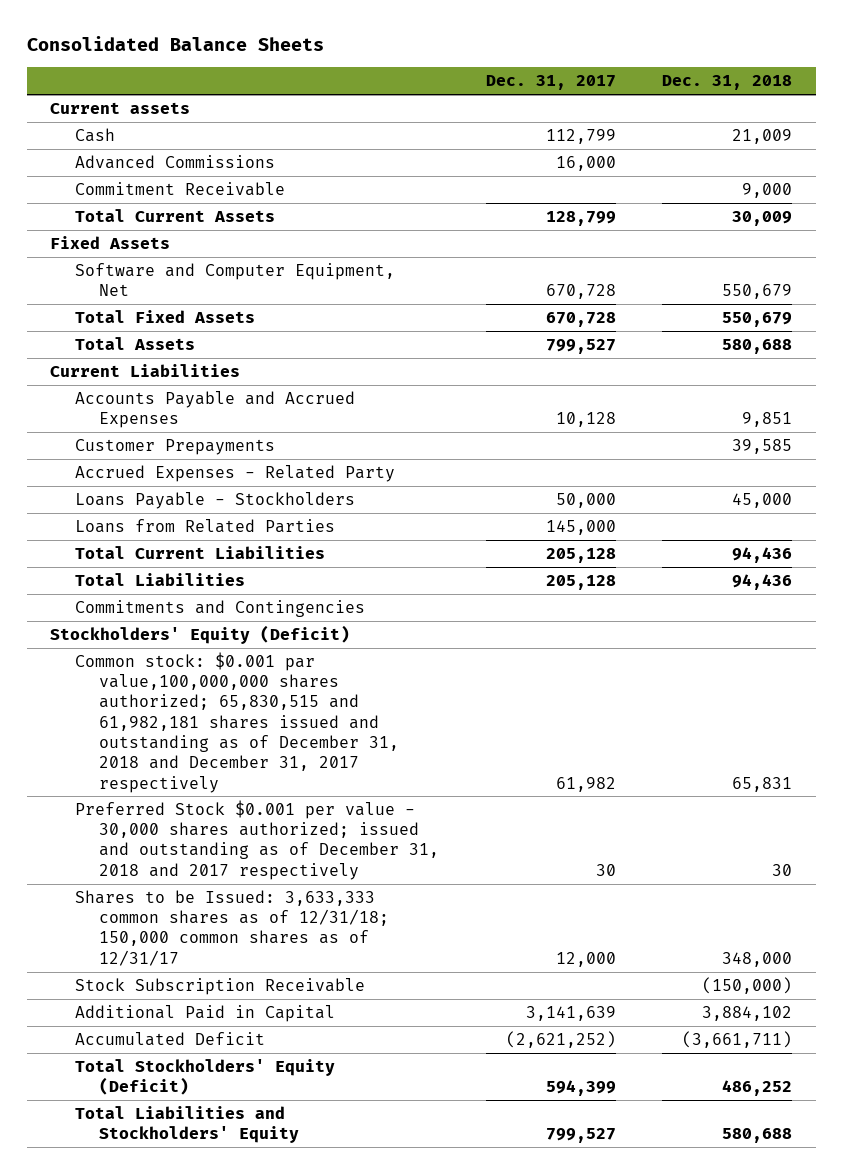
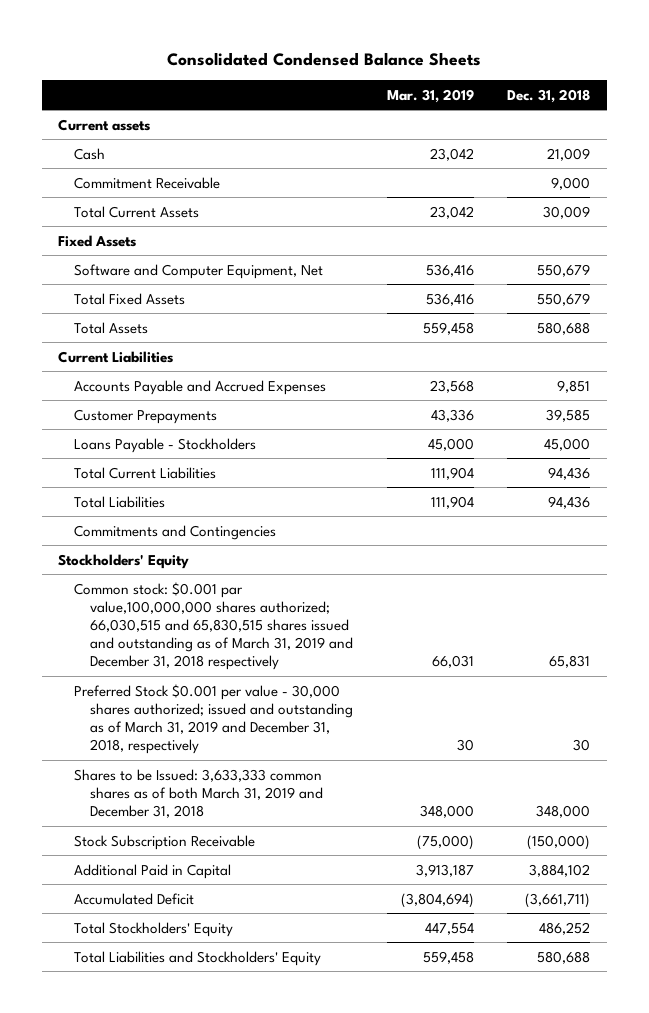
- Consolidated Balance Sheets
+ Consolidated Condensed Balance Sheets
- | Dec. 31, 2017 | Dec. 31, 2018
+ | Mar. 31, 2019 | Dec. 31, 2018
- Advanced Commissions | 16,000 |
- Accrued Expenses - Related Party
- Loans from Related Parties | 145,000 |
- Stockholders' Equity (Deficit)
- Common stock: $0.001 par value,100,000,000 shares authorized; 65,830,515 and 61,982,181 shares issued and outstanding as of December 31, 2018 and December 31, 2017 respectively | 61,982 | 65,831
- Preferred Stock $0.001 per value - 30,000 shares authorized; issued and outstanding as of December 31, 2018 and 2017 respectively | 30 | 30
- Shares to be Issued: 3,633,333 common shares as of 12/31/18; 150,000 common shares as of 12/31/17 | 12,000 | 348,000
+ Stockholders' Equity
+ Common stock: $0.001 par value,100,000,000 shares authorized; 66,030,515 and 65,830,515 shares issued and outstanding as of March 31, 2019 and December 31, 2018 respectively | 66,031 | 65,831
+ Preferred Stock $0.001 per value - 30,000 shares authorized; issued and outstanding as of March 31, 2019 and December 31, 2018, respectively | 30 | 30
+ Shares to be Issued: 3,633,333 common shares as of both March 31, 2019 and December 31, 2018 | 348,000 | 348,000
- Total Stockholders' Equity (Deficit) | 594,399 | 486,252
+ Total Stockholders' Equity | 447,554 | 486,252

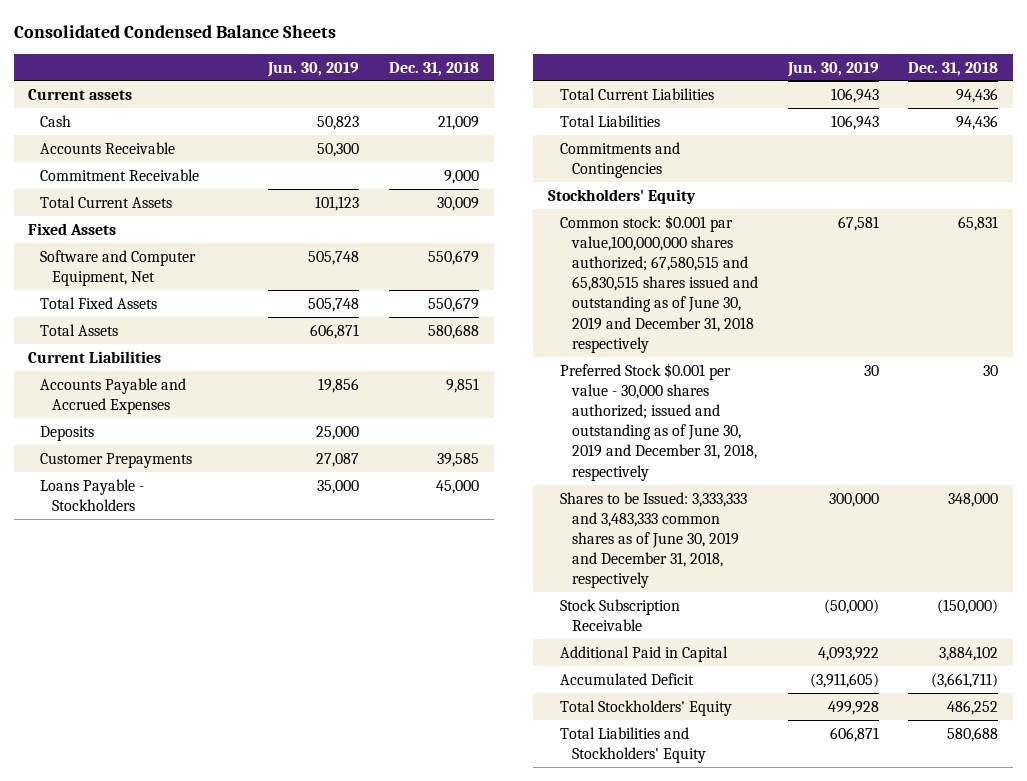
- | Mar. 31, 2019 | Dec. 31, 2018
+ | Jun. 30, 2019 | Dec. 31, 2018
+ Accounts Receivable | 50,300 |
+ Deposits | 25,000 |
- Common stock: $0.001 par value,100,000,000 shares authorized; 66,030,515 and 65,830,515 shares issued and outstanding as of March 31, 2019 and December 31, 2018 respectively | 66,031 | 65,831
- Preferred Stock $0.001 per value - 30,000 shares authorized; issued and outstanding as of March 31, 2019 and December 31, 2018, respectively | 30 | 30
- Shares to be Issued: 3,633,333 common shares as of both March 31, 2019 and December 31, 2018 | 348,000 | 348,000
+ Common stock: $0.001 par value,100,000,000 shares authorized; 67,580,515 and 65,830,515 shares issued and outstanding as of June 30, 2019 and December 31, 2018 respectively | 67,581 | 65,831
+ Preferred Stock $0.001 per value - 30,000 shares authorized; issued and outstanding as of June 30, 2019 and December 31, 2018, respectively | 30 | 30
+ Shares to be Issued: 3,333,333 and 3,483,333 common shares as of June 30, 2019 and December 31, 2018, respectively | 300,000 | 348,000

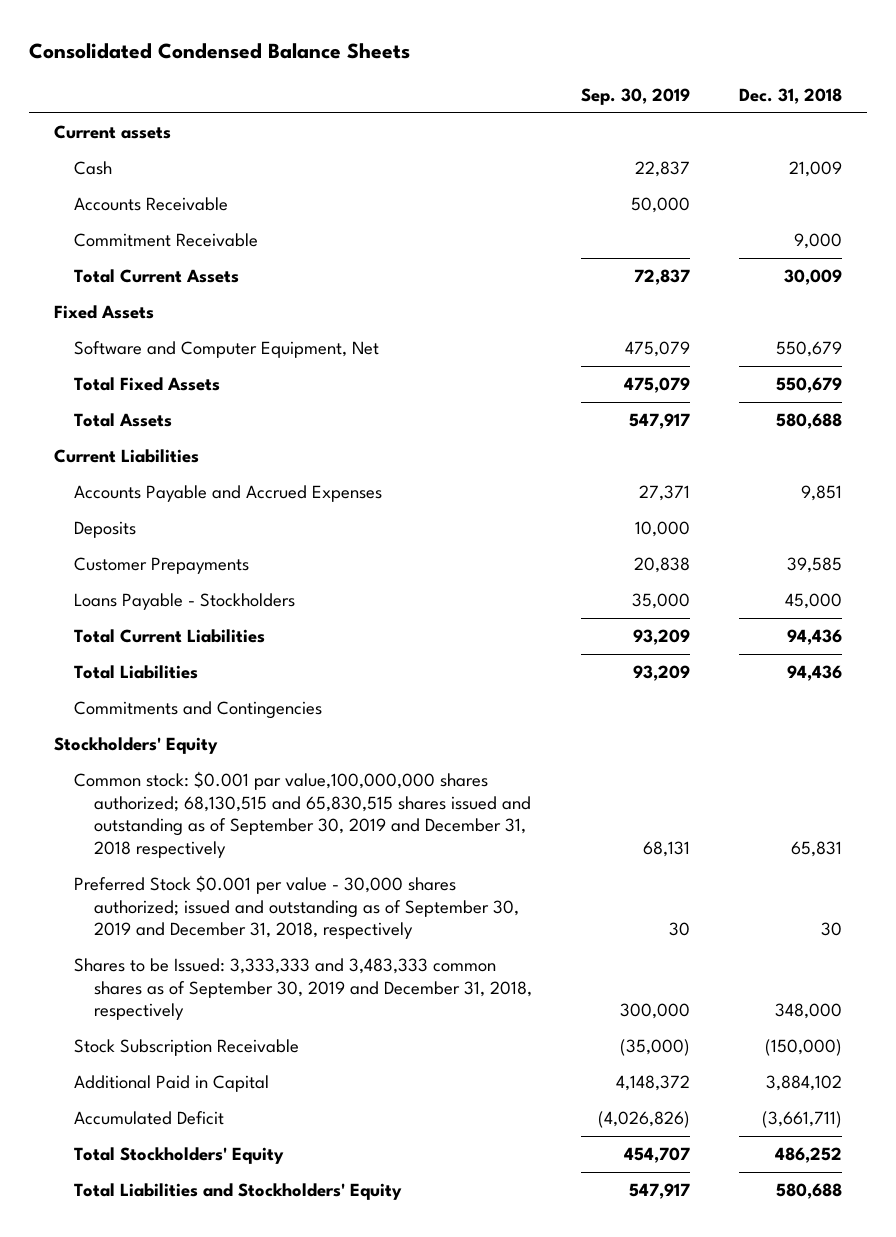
- | Jun. 30, 2019 | Dec. 31, 2018
+ | Sep. 30, 2019 | Dec. 31, 2018
- Common stock: $0.001 par value,100,000,000 shares authorized; 67,580,515 and 65,830,515 shares issued and outstanding as of June 30, 2019 and December 31, 2018 respectively | 67,581 | 65,831
- Preferred Stock $0.001 per value - 30,000 shares authorized; issued and outstanding as of June 30, 2019 and December 31, 2018, respectively | 30 | 30
- Shares to be Issued: 3,333,333 and 3,483,333 common shares as of June 30, 2019 and December 31, 2018, respectively | 300,000 | 348,000
+ Common stock: $0.001 par value,100,000,000 shares authorized; 68,130,515 and 65,830,515 shares issued and outstanding as of September 30, 2019 and December 31, 2018 respectively | 68,131 | 65,831
+ Preferred Stock $0.001 per value - 30,000 shares authorized; issued and outstanding as of September 30, 2019 and December 31, 2018, respectively | 30 | 30
+ Shares to be Issued: 3,333,333 and 3,483,333 common shares as of September 30, 2019 and December 31, 2018, respectively | 300,000 | 348,000

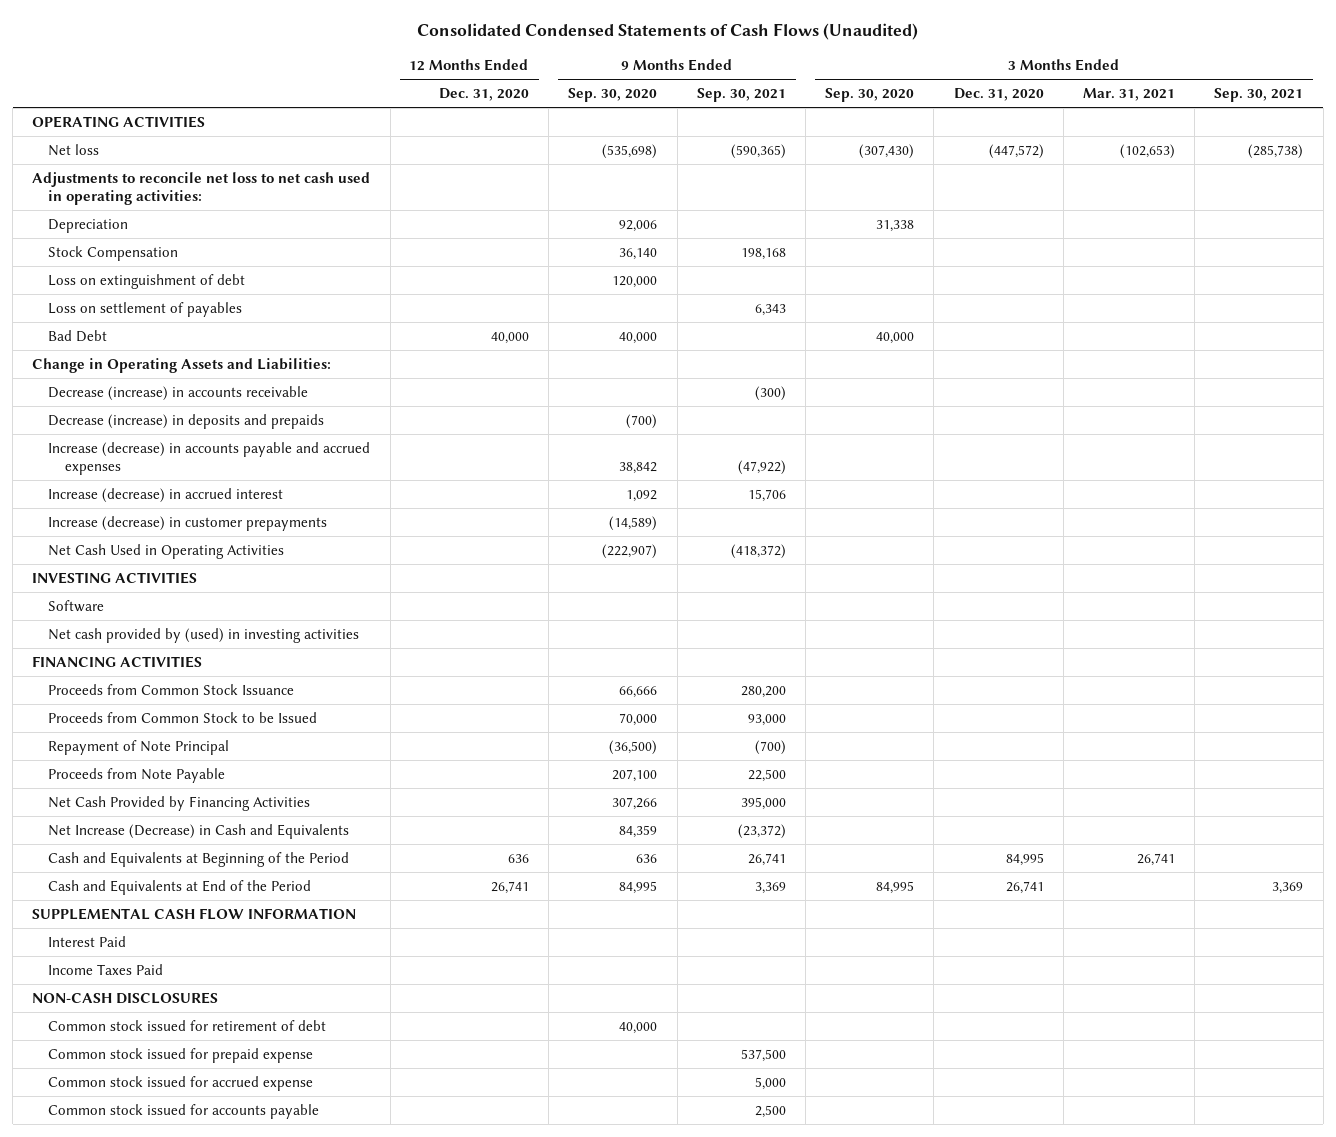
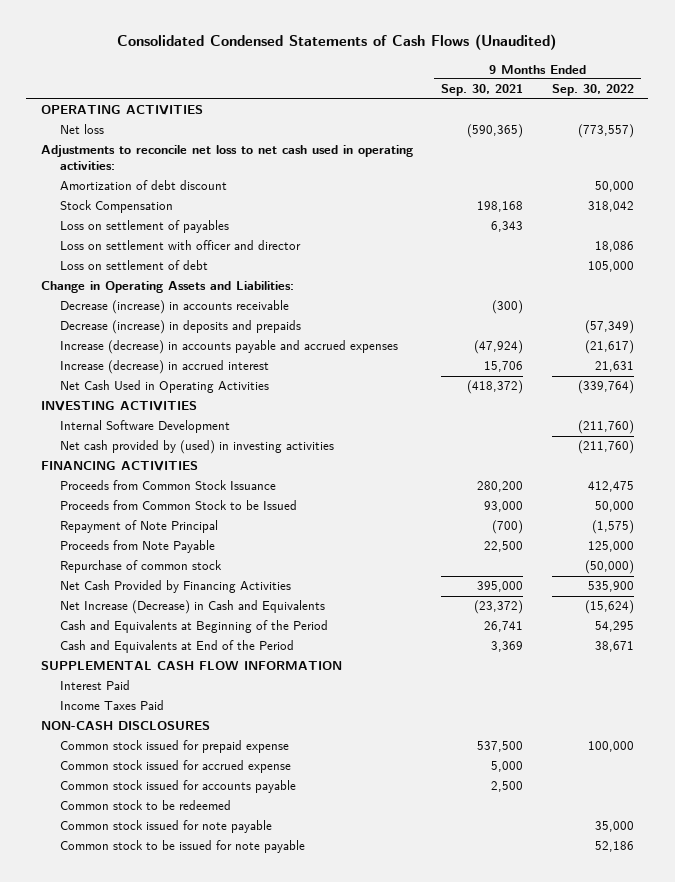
- | 12 Months Ended Dec. 31, 2020 | 9 Months Ended Sep. 30, 2020 | 9 Months Ended Sep. 30, 2021 | 3 Months Ended Sep. 30, 2020 | 3 Months Ended Dec. 31, 2020 | 3 Months Ended Mar. 31, 2021 | 3 Months Ended Sep. 30, 2021
+ | 9 Months Ended Sep. 30, 2021 | 9 Months Ended Sep. 30, 2022
- Depreciation | | 92,006 | | 31,338 | | |
+ Amortization of debt discount | | 50,000
- Loss on extinguishment of debt | | 120,000 | | | | |
- Bad Debt | 40,000 | 40,000 | | 40,000 | | |
+ Loss on settlement with officer and director | | 18,086
+ Loss on settlement of debt | | 105,000
- Increase (decrease) in accounts payable and accrued expenses | | 38,842 | (47,922) | | | |
+ Increase (decrease) in accounts payable and accrued expenses | (47,924) | (21,617)
- Increase (decrease) in customer prepayments | | (14,589) | | | | |
- Software
+ Internal Software Development | | (211,760)
+ Repurchase of common stock | | (50,000)
- Common stock issued for retirement of debt | | 40,000 | | | | |
+ Common stock to be redeemed
+ Common stock issued for note payable | | 35,000
+ Common stock to be issued for note payable | | 52,186

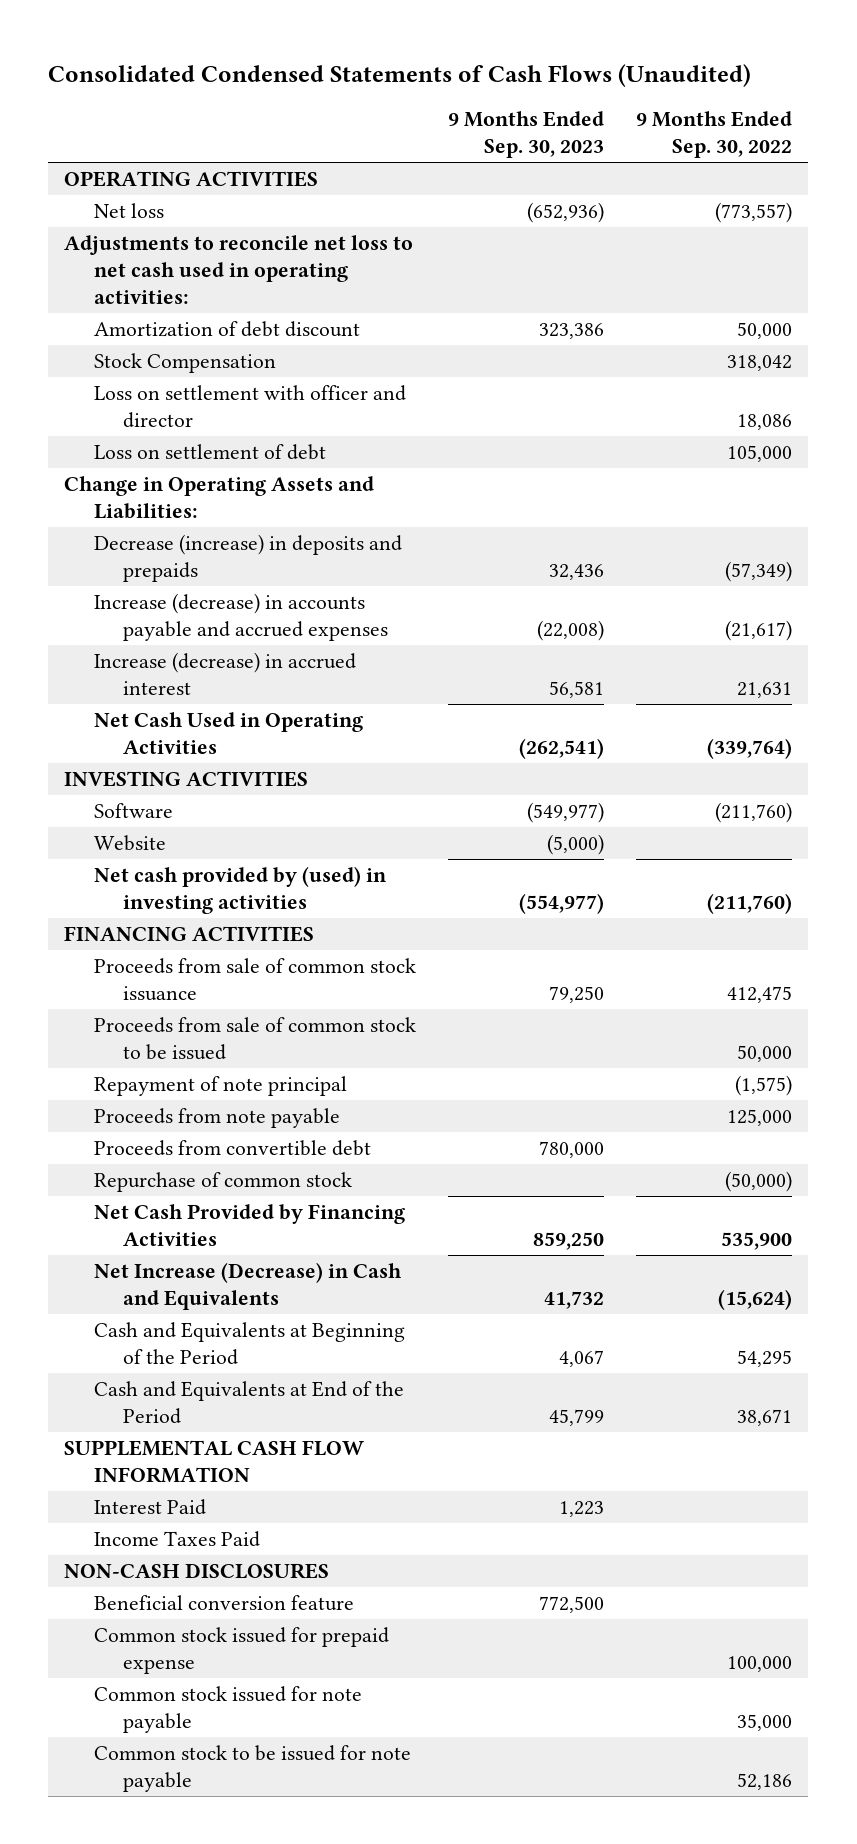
- | 9 Months Ended Sep. 30, 2021 | 9 Months Ended Sep. 30, 2022
+ | 9 Months Ended Sep. 30, 2023 | 9 Months Ended Sep. 30, 2022
- Loss on settlement of payables | 6,343 |
- Decrease (increase) in accounts receivable | (300) |
- Internal Software Development | | (211,760)
+ Software | (549,977) | (211,760)
+ Website | (5,000) |
- Proceeds from Common Stock Issuance | 280,200 | 412,475
- Proceeds from Common Stock to be Issued | 93,000 | 50,000
- Repayment of Note Principal | (700) | (1,575)
- Proceeds from Note Payable | 22,500 | 125,000
+ Proceeds from sale of common stock issuance | 79,250 | 412,475
+ Proceeds from sale of common stock to be issued | | 50,000
+ Repayment of note principal | | (1,575)
+ Proceeds from note payable | | 125,000
+ Proceeds from convertible debt | 780,000 |
+ Beneficial conversion feature | 772,500 |
- Common stock issued for accrued expense | 5,000 |
- Common stock issued for accounts payable | 2,500 |
- Common stock to be redeemed

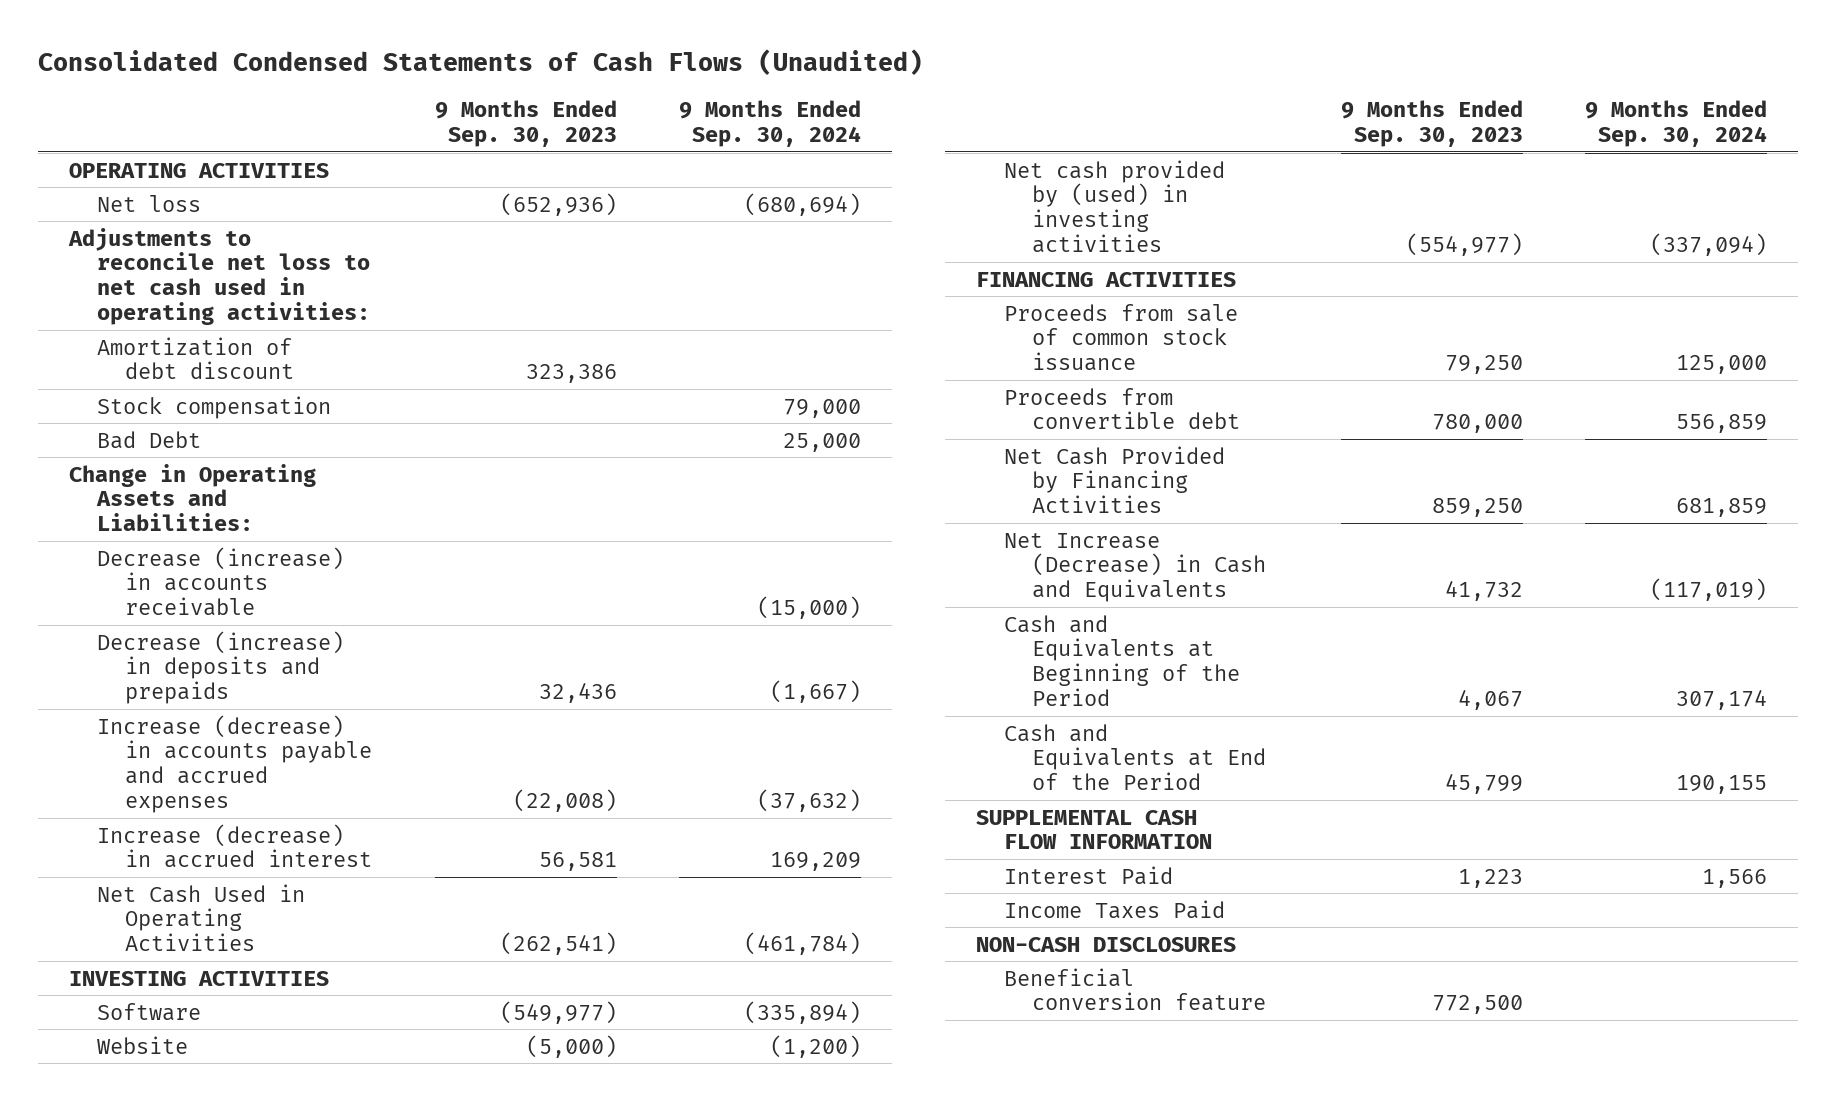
- | 9 Months Ended Sep. 30, 2023 | 9 Months Ended Sep. 30, 2022
+ | 9 Months Ended Sep. 30, 2023 | 9 Months Ended Sep. 30, 2024
- Stock Compensation | | 318,042
- Loss on settlement with officer and director | | 18,086
- Loss on settlement of debt | | 105,000
+ Stock compensation | | 79,000
+ Bad Debt | | 25,000
+ Decrease (increase) in accounts receivable | | (15,000)
- Proceeds from sale of common stock to be issued | | 50,000
- Repayment of note principal | | (1,575)
- Proceeds from note payable | | 125,000
- Repurchase of common stock | | (50,000)
- Common stock issued for prepaid expense | | 100,000
- Common stock issued for note payable | | 35,000
- Common stock to be issued for note payable | | 52,186

